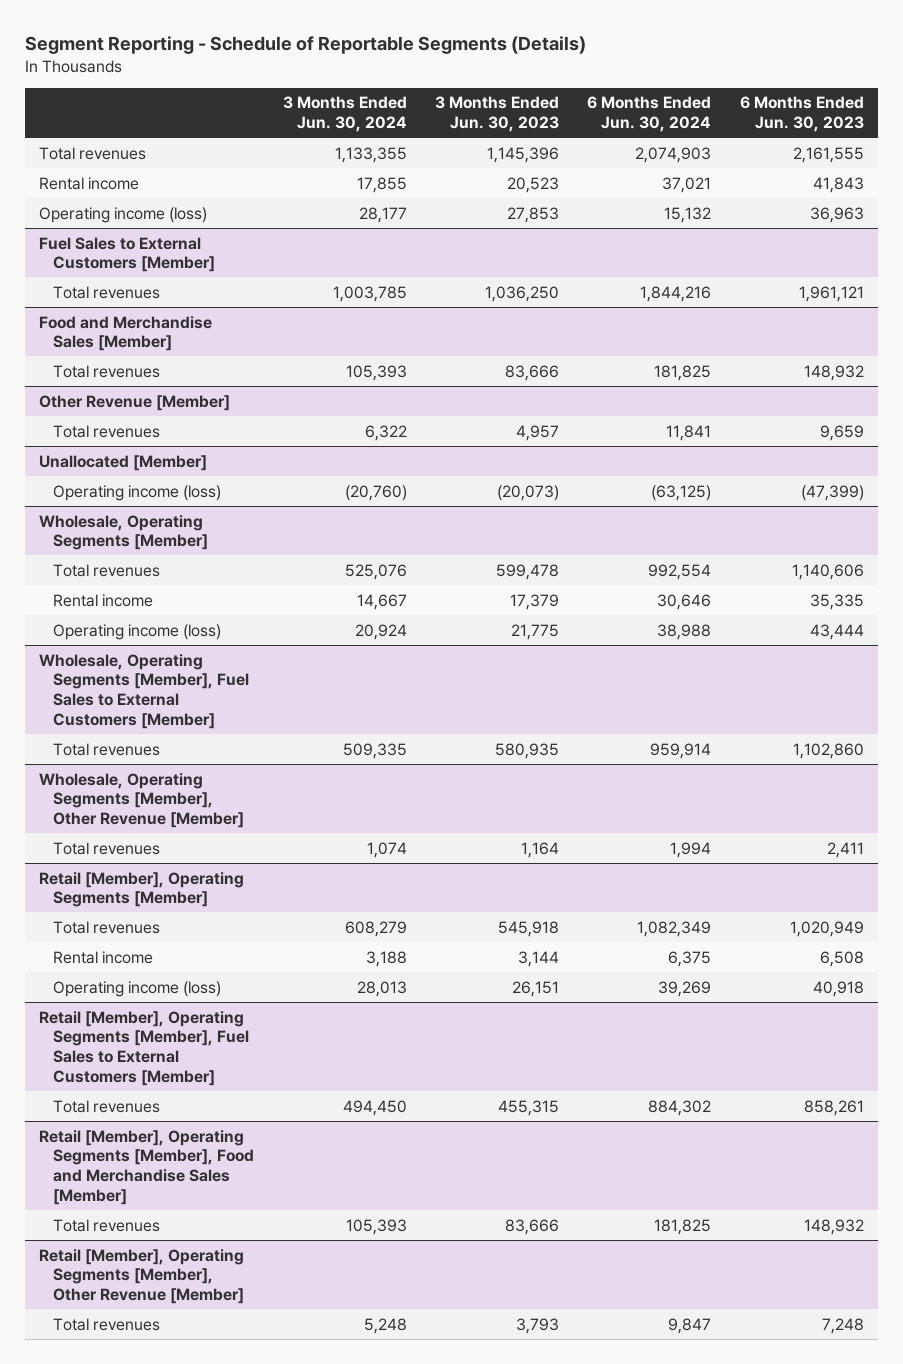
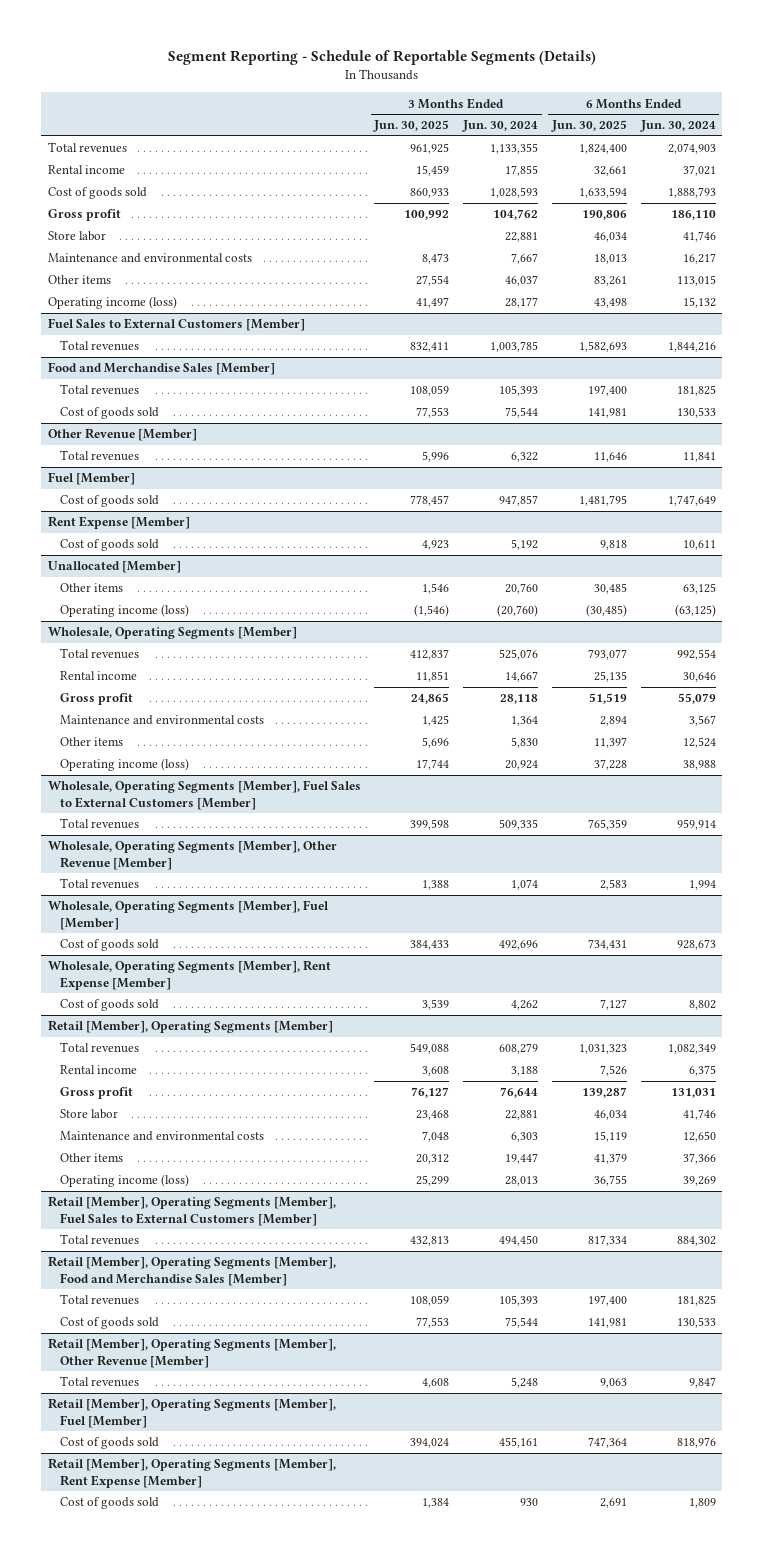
- | 3 Months Ended Jun. 30, 2024 | 3 Months Ended Jun. 30, 2023 | 6 Months Ended Jun. 30, 2024 | 6 Months Ended Jun. 30, 2023
+ | 3 Months Ended Jun. 30, 2025 | 3 Months Ended Jun. 30, 2024 | 6 Months Ended Jun. 30, 2025 | 6 Months Ended Jun. 30, 2024
+ Cost of goods sold | 860,933 | 1,028,593 | 1,633,594 | 1,888,793
+ Gross profit | 100,992 | 104,762 | 190,806 | 186,110
+ Store labor | | 22,881 | 46,034 | 41,746
+ Maintenance and environmental costs | 8,473 | 7,667 | 18,013 | 16,217
+ Other items | 27,554 | 46,037 | 83,261 | 113,015
@ Food and Merchandise Sales [Member]
+ Cost of goods sold | 77,553 | 75,544 | 141,981 | 130,533
+ Fuel [Member]
+ Cost of goods sold | 778,457 | 947,857 | 1,481,795 | 1,747,649
+ Rent Expense [Member]
+ Cost of goods sold | 4,923 | 5,192 | 9,818 | 10,611
@ Unallocated [Member]
+ Other items | 1,546 | 20,760 | 30,485 | 63,125
@ Wholesale, Operating Segments [Member]
+ Gross profit | 24,865 | 28,118 | 51,519 | 55,079
+ Maintenance and environmental costs | 1,425 | 1,364 | 2,894 | 3,567
+ Other items | 5,696 | 5,830 | 11,397 | 12,524
+ Wholesale, Operating Segments [Member], Fuel [Member]
+ Cost of goods sold | 384,433 | 492,696 | 734,431 | 928,673
+ Wholesale, Operating Segments [Member], Rent Expense [Member]
+ Cost of goods sold | 3,539 | 4,262 | 7,127 | 8,802
@ Retail [Member], Operating Segments [Member]
+ Gross profit | 76,127 | 76,644 | 139,287 | 131,031
+ Store labor | 23,468 | 22,881 | 46,034 | 41,746
+ Maintenance and environmental costs | 7,048 | 6,303 | 15,119 | 12,650
+ Other items | 20,312 | 19,447 | 41,379 | 37,366
@ Retail [Member], Operating Segments [Member], Food and Merchandise Sales [Member]
+ Cost of goods sold | 77,553 | 75,544 | 141,981 | 130,533
+ Retail [Member], Operating Segments [Member], Fuel [Member]
+ Cost of goods sold | 394,024 | 455,161 | 747,364 | 818,976
+ Retail [Member], Operating Segments [Member], Rent Expense [Member]
+ Cost of goods sold | 1,384 | 930 | 2,691 | 1,809

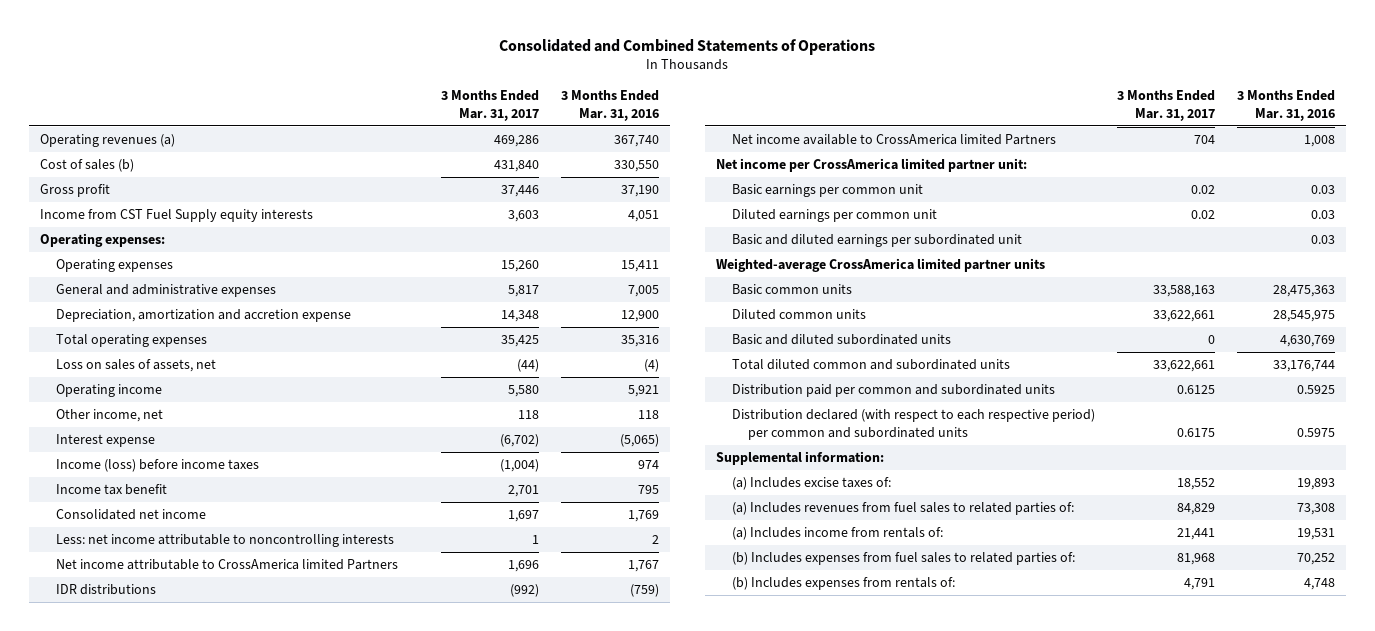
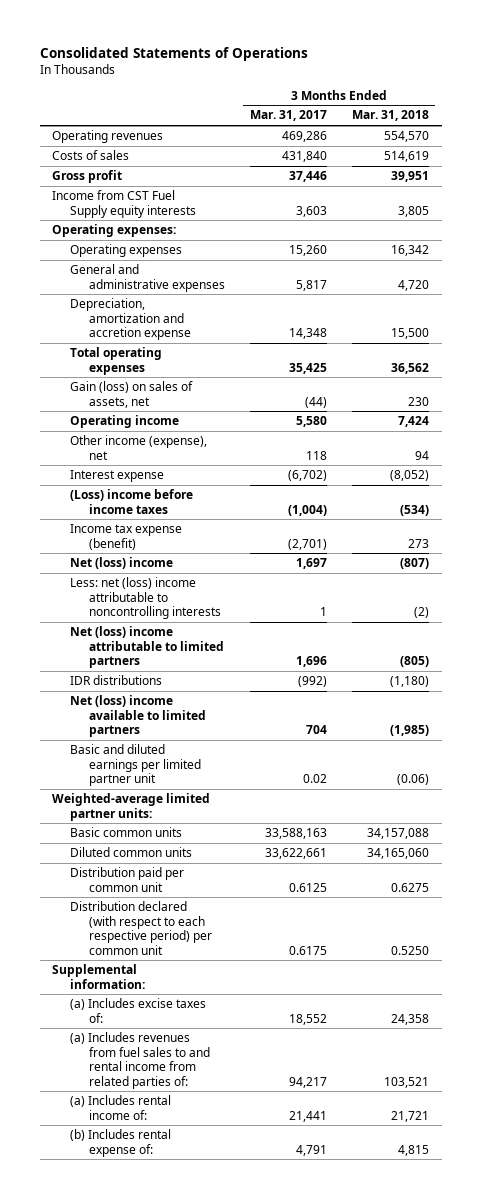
- Consolidated and Combined Statements of Operations
+ Consolidated Statements of Operations
- | 3 Months Ended Mar. 31, 2017 | 3 Months Ended Mar. 31, 2016
+ | 3 Months Ended Mar. 31, 2017 | 3 Months Ended Mar. 31, 2018
- Operating revenues (a) | 469,286 | 367,740
- Cost of sales (b) | 431,840 | 330,550
+ Operating revenues | 469,286 | 554,570
+ Costs of sales | 431,840 | 514,619
- Loss on sales of assets, net | (44) | (4)
+ Gain (loss) on sales of assets, net | (44) | 230
- Other income, net | 118 | 118
+ Other income (expense), net | 118 | 94
- Income (loss) before income taxes | (1,004) | 974
- Income tax benefit | 2,701 | 795
- Consolidated net income | 1,697 | 1,769
- Less: net income attributable to noncontrolling interests | 1 | 2
- Net income attributable to CrossAmerica limited Partners | 1,696 | 1,767
+ (Loss) income before income taxes | (1,004) | (534)
+ Income tax expense (benefit) | (2,701) | 273
+ Net (loss) income | 1,697 | (807)
+ Less: net (loss) income attributable to noncontrolling interests | 1 | (2)
+ Net (loss) income attributable to limited partners | 1,696 | (805)
- Net income available to CrossAmerica limited Partners | 704 | 1,008
- Net income per CrossAmerica limited partner unit:
- Basic earnings per common unit | 0.02 | 0.03
- Diluted earnings per common unit | 0.02 | 0.03
- Basic and diluted earnings per subordinated unit | | 0.03
- Weighted-average CrossAmerica limited partner units
+ Net (loss) income available to limited partners | 704 | (1,985)
+ Basic and diluted earnings per limited partner unit | 0.02 | (0.06)
+ Weighted-average limited partner units:
- Basic and diluted subordinated units | 0 | 4,630,769
- Total diluted common and subordinated units | 33,622,661 | 33,176,744
- Distribution paid per common and subordinated units | 0.6125 | 0.5925
- Distribution declared (with respect to each respective period) per common and subordinated units | 0.6175 | 0.5975
+ Distribution paid per common unit | 0.6125 | 0.6275
+ Distribution declared (with respect to each respective period) per common unit | 0.6175 | 0.5250
- (a) Includes revenues from fuel sales to related parties of: | 84,829 | 73,308
- (a) Includes income from rentals of: | 21,441 | 19,531
- (b) Includes expenses from fuel sales to related parties of: | 81,968 | 70,252
- (b) Includes expenses from rentals of: | 4,791 | 4,748
+ (a) Includes revenues from fuel sales to and rental income from related parties of: | 94,217 | 103,521
+ (a) Includes rental income of: | 21,441 | 21,721
+ (b) Includes rental expense of: | 4,791 | 4,815

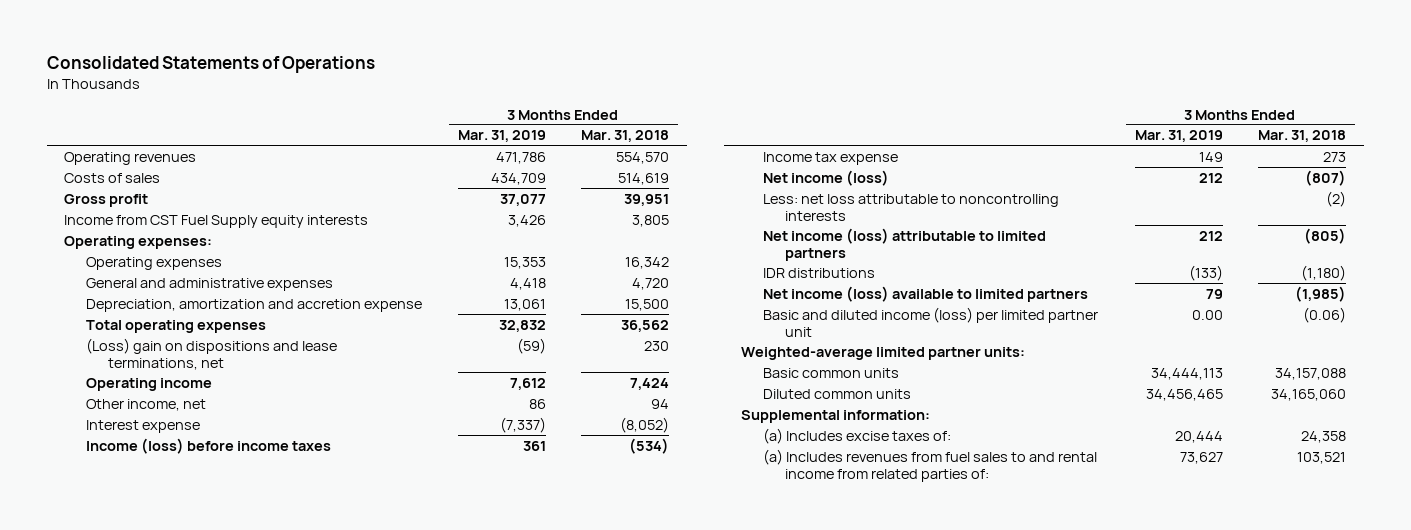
- | 3 Months Ended Mar. 31, 2017 | 3 Months Ended Mar. 31, 2018
+ | 3 Months Ended Mar. 31, 2019 | 3 Months Ended Mar. 31, 2018
- Gain (loss) on sales of assets, net | (44) | 230
+ (Loss) gain on dispositions and lease terminations, net | (59) | 230
- Other income (expense), net | 118 | 94
+ Other income, net | 86 | 94
- (Loss) income before income taxes | (1,004) | (534)
- Income tax expense (benefit) | (2,701) | 273
- Net (loss) income | 1,697 | (807)
- Less: net (loss) income attributable to noncontrolling interests | 1 | (2)
- Net (loss) income attributable to limited partners | 1,696 | (805)
+ Income (loss) before income taxes | 361 | (534)
+ Income tax expense | 149 | 273
+ Net income (loss) | 212 | (807)
+ Less: net loss attributable to noncontrolling interests | | (2)
+ Net income (loss) attributable to limited partners | 212 | (805)
- Net (loss) income available to limited partners | 704 | (1,985)
- Basic and diluted earnings per limited partner unit | 0.02 | (0.06)
+ Net income (loss) available to limited partners | 79 | (1,985)
+ Basic and diluted income (loss) per limited partner unit | 0.00 | (0.06)
- Distribution paid per common unit | 0.6125 | 0.6275
- Distribution declared (with respect to each respective period) per common unit | 0.6175 | 0.5250
- (a) Includes rental income of: | 21,441 | 21,721
- (b) Includes rental expense of: | 4,791 | 4,815

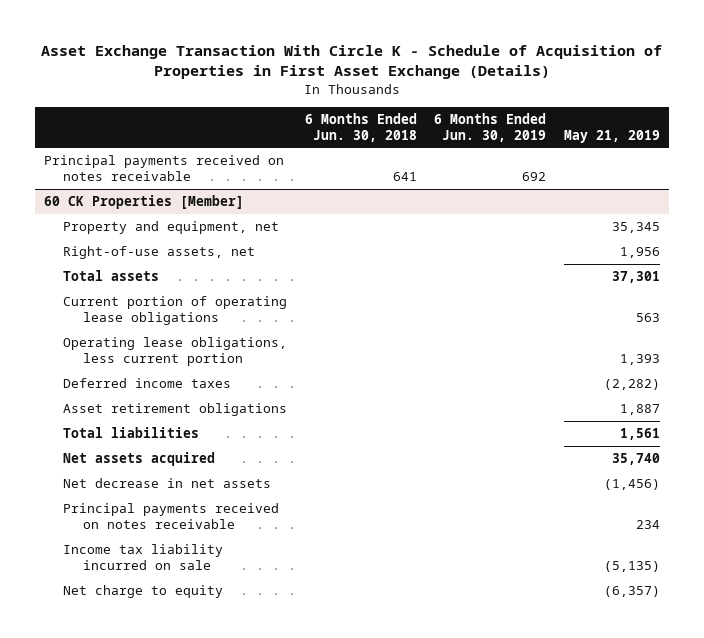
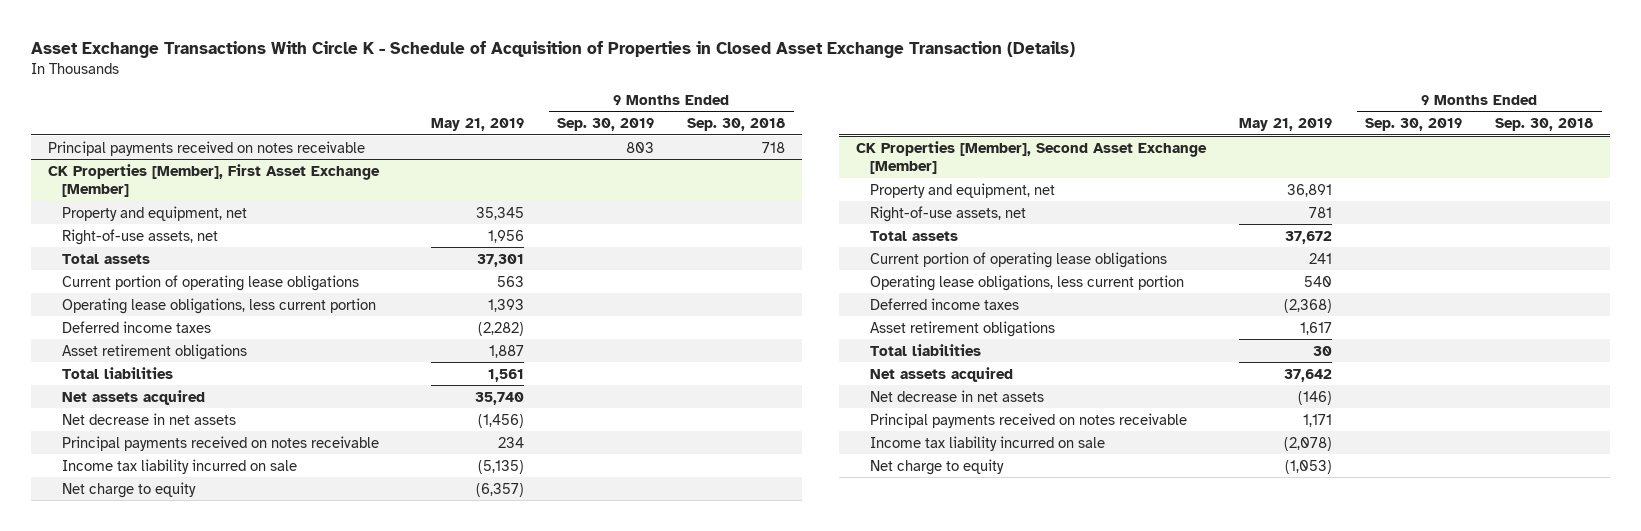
- Asset Exchange Transaction With Circle K - Schedule of Acquisition of Properties in First Asset Exchange (Details)
+ Asset Exchange Transactions With Circle K - Schedule of Acquisition of Properties in Closed Asset Exchange Transaction (Details)
- | 6 Months Ended Jun. 30, 2018 | 6 Months Ended Jun. 30, 2019 | May 21, 2019
+ | May 21, 2019 | 9 Months Ended Sep. 30, 2019 | 9 Months Ended Sep. 30, 2018
- 60 CK Properties [Member]
+ CK Properties [Member], First Asset Exchange [Member]
+ CK Properties [Member], Second Asset Exchange [Member]
+ Property and equipment, net | 36,891 | |
+ Right-of-use assets, net | 781 | |
+ Total assets | 37,672 | |
+ Current portion of operating lease obligations | 241 | |
+ Operating lease obligations, less current portion | 540 | |
+ Deferred income taxes | (2,368) | |
+ Asset retirement obligations | 1,617 | |
+ Total liabilities | 30 | |
+ Net assets acquired | 37,642 | |
+ Net decrease in net assets | (146) | |
+ Principal payments received on notes receivable | 1,171 | |
+ Income tax liability incurred on sale | (2,078) | |
+ Net charge to equity | (1,053) | |

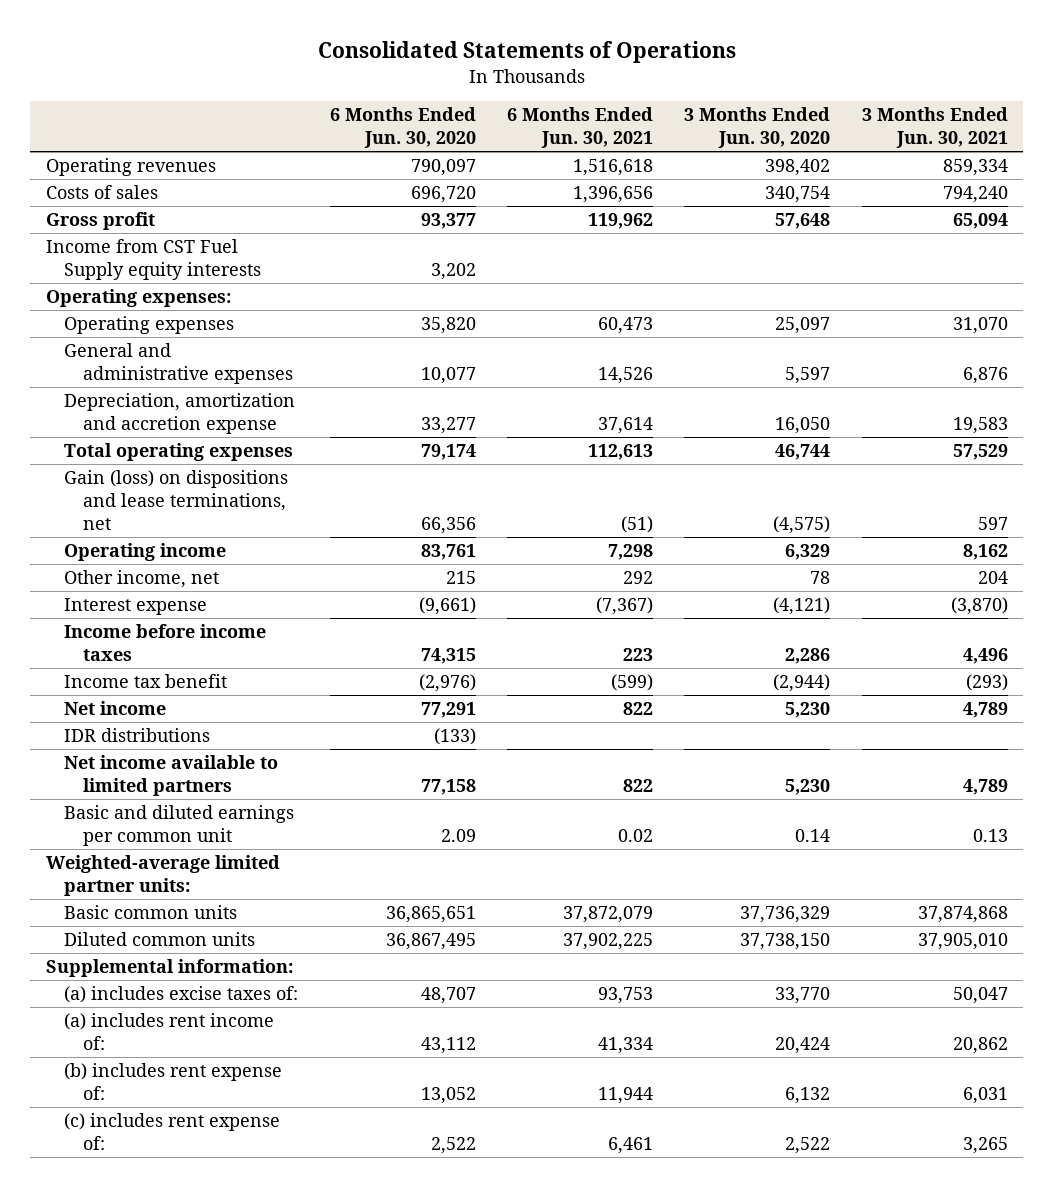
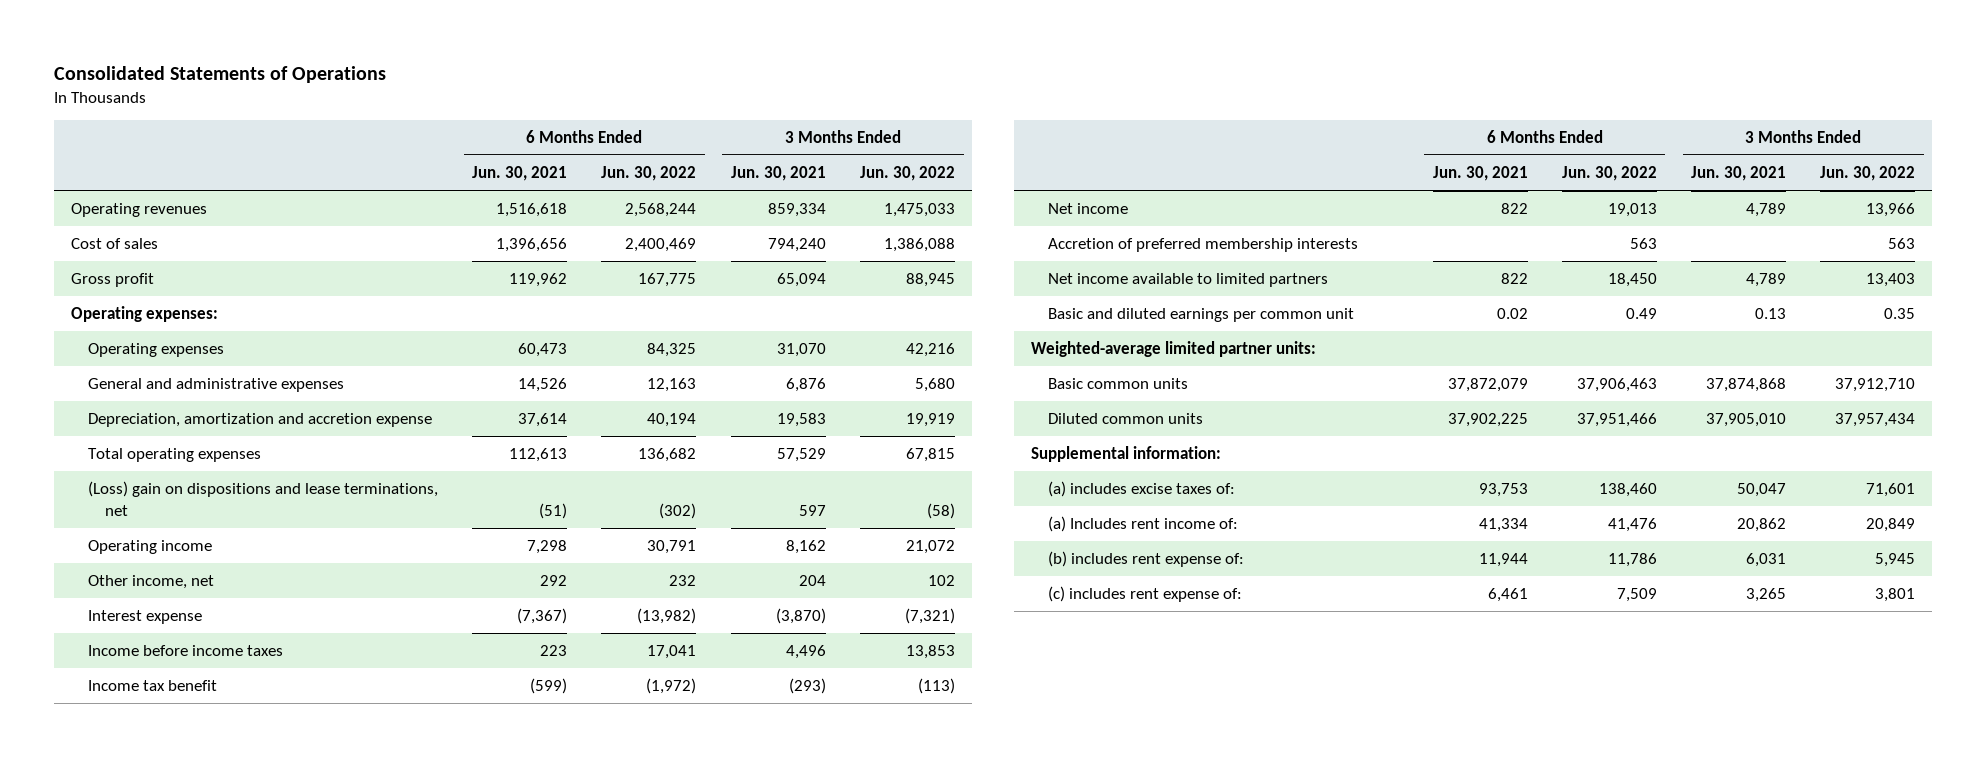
- | 6 Months Ended Jun. 30, 2020 | 6 Months Ended Jun. 30, 2021 | 3 Months Ended Jun. 30, 2020 | 3 Months Ended Jun. 30, 2021
+ | 6 Months Ended Jun. 30, 2021 | 6 Months Ended Jun. 30, 2022 | 3 Months Ended Jun. 30, 2021 | 3 Months Ended Jun. 30, 2022
- Costs of sales | 696,720 | 1,396,656 | 340,754 | 794,240
+ Cost of sales | 1,396,656 | 2,400,469 | 794,240 | 1,386,088
- Income from CST Fuel Supply equity interests | 3,202 | | |
- Gain (loss) on dispositions and lease terminations, net | 66,356 | (51) | (4,575) | 597
+ (Loss) gain on dispositions and lease terminations, net | (51) | (302) | 597 | (58)
- IDR distributions | (133) | | |
+ Accretion of preferred membership interests | | 563 | | 563
- (a) includes rent income of: | 43,112 | 41,334 | 20,424 | 20,862
+ (a) Includes rent income of: | 41,334 | 41,476 | 20,862 | 20,849

